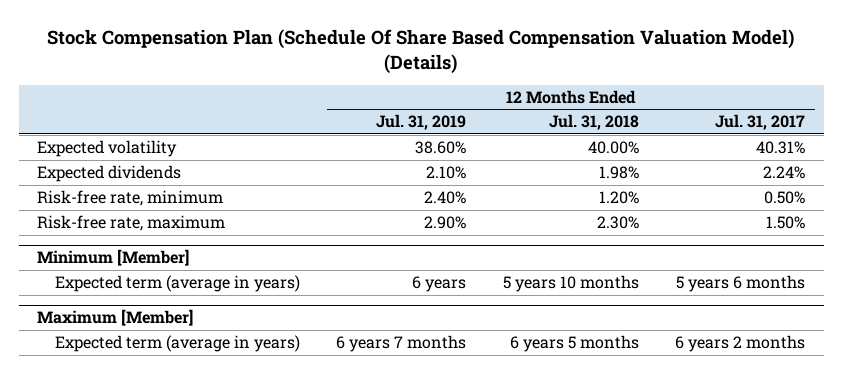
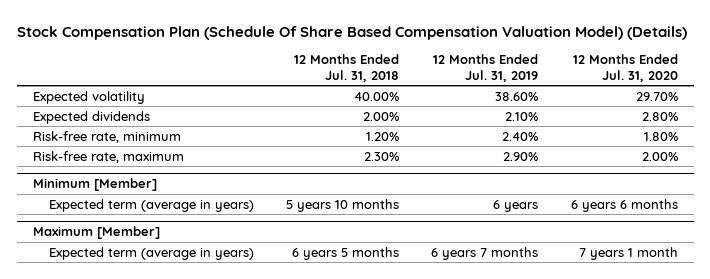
- | 12 Months Ended Jul. 31, 2019 | 12 Months Ended Jul. 31, 2018 | 12 Months Ended Jul. 31, 2017
+ | 12 Months Ended Jul. 31, 2018 | 12 Months Ended Jul. 31, 2019 | 12 Months Ended Jul. 31, 2020
- Expected dividends | 2.10% | 1.98% | 2.24%
+ Expected dividends | 2.00% | 2.10% | 2.80%

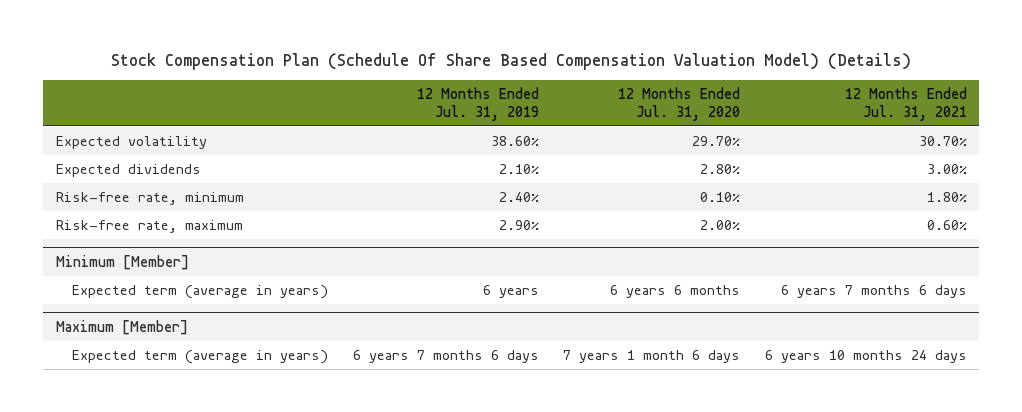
- | 12 Months Ended Jul. 31, 2018 | 12 Months Ended Jul. 31, 2019 | 12 Months Ended Jul. 31, 2020
+ | 12 Months Ended Jul. 31, 2019 | 12 Months Ended Jul. 31, 2020 | 12 Months Ended Jul. 31, 2021
- Risk-free rate, minimum | 1.20% | 2.40% | 1.80%
+ Risk-free rate, minimum | 2.40% | 0.10% | 1.80%
@ Maximum [Member]
- Expected term (average in years) | 6 years 5 months | 6 years 7 months | 7 years 1 month
+ Expected term (average in years) | 6 years 7 months 6 days | 7 years 1 month 6 days | 6 years 10 months 24 days

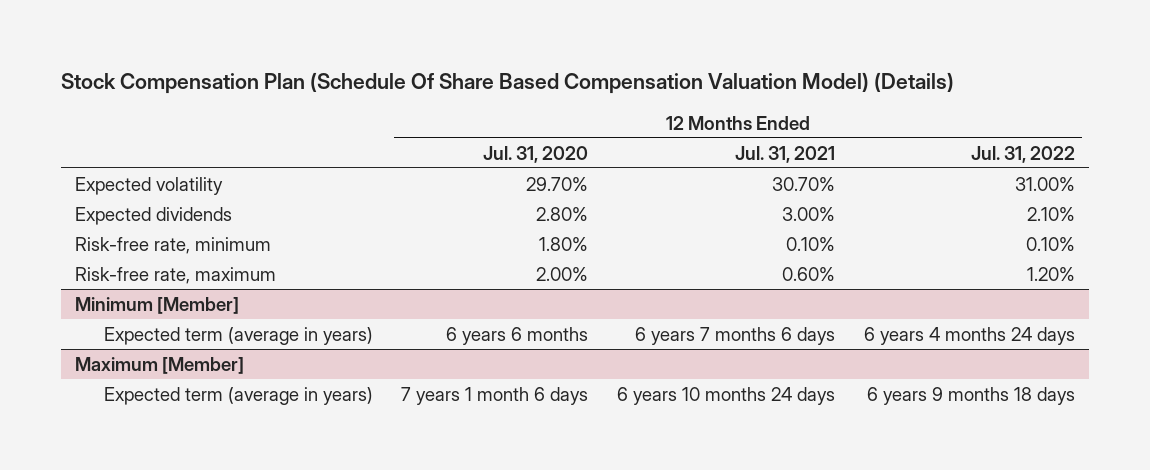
- | 12 Months Ended Jul. 31, 2019 | 12 Months Ended Jul. 31, 2020 | 12 Months Ended Jul. 31, 2021
+ | 12 Months Ended Jul. 31, 2020 | 12 Months Ended Jul. 31, 2021 | 12 Months Ended Jul. 31, 2022
- Risk-free rate, minimum | 2.40% | 0.10% | 1.80%
+ Risk-free rate, minimum | 1.80% | 0.10% | 0.10%

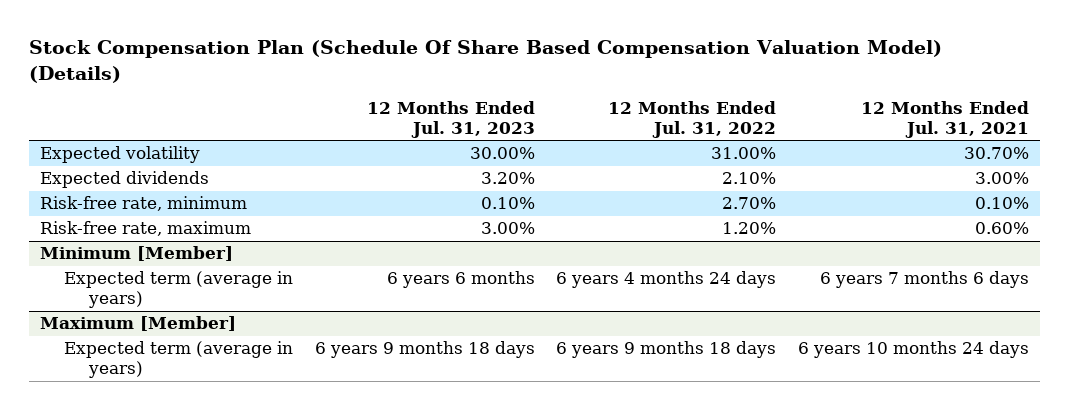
- | 12 Months Ended Jul. 31, 2020 | 12 Months Ended Jul. 31, 2021 | 12 Months Ended Jul. 31, 2022
+ | 12 Months Ended Jul. 31, 2023 | 12 Months Ended Jul. 31, 2022 | 12 Months Ended Jul. 31, 2021
- Risk-free rate, minimum | 1.80% | 0.10% | 0.10%
+ Risk-free rate, minimum | 0.10% | 2.70% | 0.10%

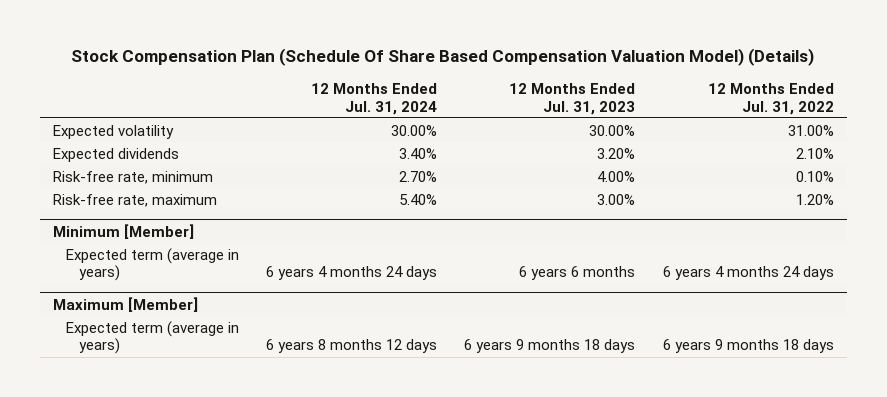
- | 12 Months Ended Jul. 31, 2023 | 12 Months Ended Jul. 31, 2022 | 12 Months Ended Jul. 31, 2021
+ | 12 Months Ended Jul. 31, 2024 | 12 Months Ended Jul. 31, 2023 | 12 Months Ended Jul. 31, 2022
- Risk-free rate, minimum | 0.10% | 2.70% | 0.10%
+ Risk-free rate, minimum | 2.70% | 4.00% | 0.10%

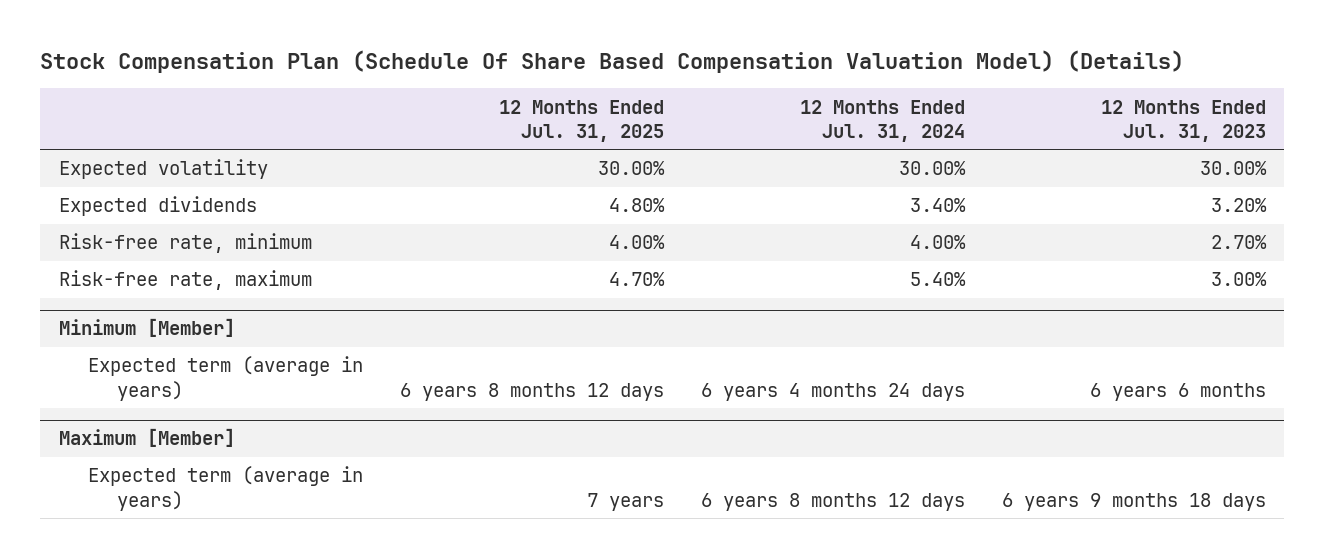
- | 12 Months Ended Jul. 31, 2024 | 12 Months Ended Jul. 31, 2023 | 12 Months Ended Jul. 31, 2022
+ | 12 Months Ended Jul. 31, 2025 | 12 Months Ended Jul. 31, 2024 | 12 Months Ended Jul. 31, 2023
- Risk-free rate, minimum | 2.70% | 4.00% | 0.10%
+ Risk-free rate, minimum | 4.00% | 4.00% | 2.70%

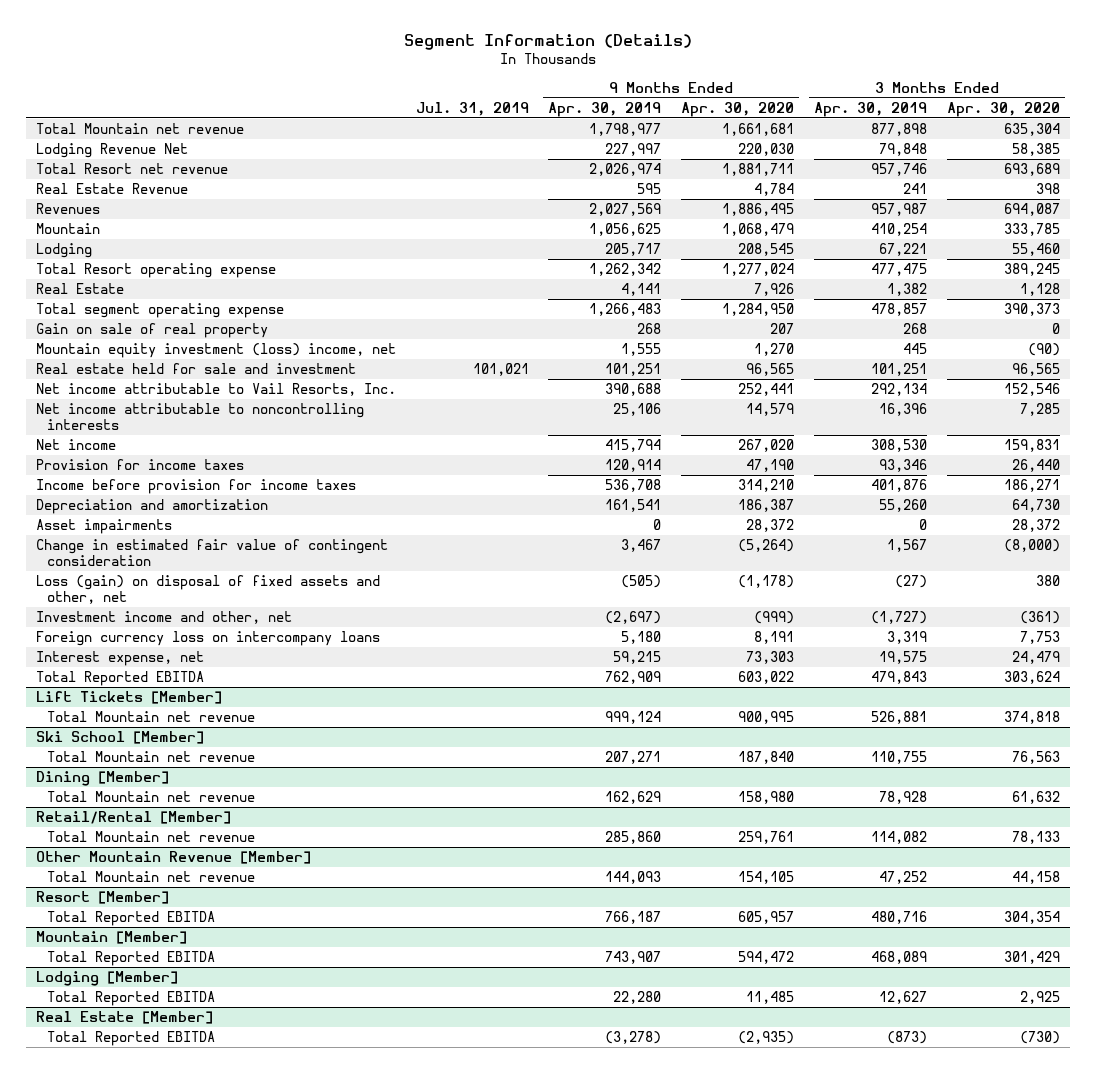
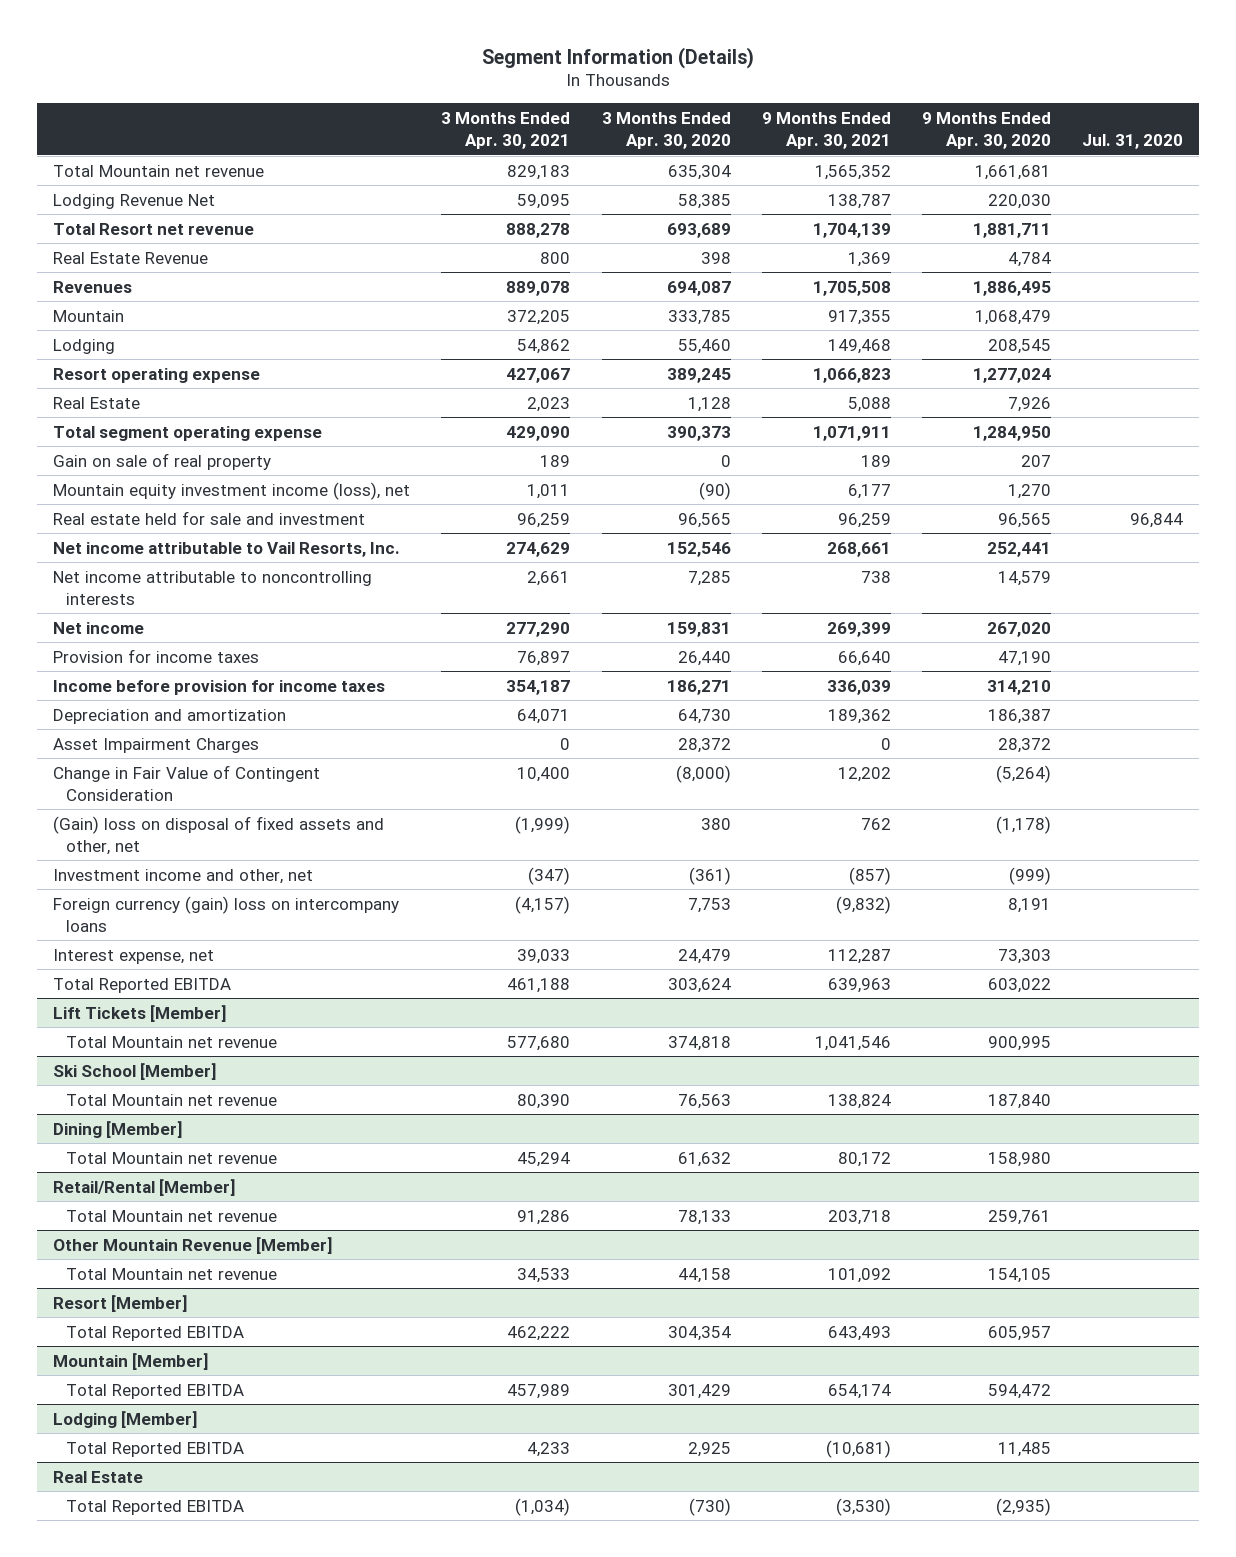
- | Jul. 31, 2019 | 9 Months Ended Apr. 30, 2019 | 9 Months Ended Apr. 30, 2020 | 3 Months Ended Apr. 30, 2019 | 3 Months Ended Apr. 30, 2020
+ | 3 Months Ended Apr. 30, 2021 | 3 Months Ended Apr. 30, 2020 | 9 Months Ended Apr. 30, 2021 | 9 Months Ended Apr. 30, 2020 | Jul. 31, 2020
- Total Resort operating expense | | 1,262,342 | 1,277,024 | 477,475 | 389,245
+ Resort operating expense | 427,067 | 389,245 | 1,066,823 | 1,277,024 |
- Mountain equity investment (loss) income, net | | 1,555 | 1,270 | 445 | (90)
+ Mountain equity investment income (loss), net | 1,011 | (90) | 6,177 | 1,270 |
- Asset impairments | | 0 | 28,372 | 0 | 28,372
- Change in estimated fair value of contingent consideration | | 3,467 | (5,264) | 1,567 | (8,000)
- Loss (gain) on disposal of fixed assets and other, net | | (505) | (1,178) | (27) | 380
+ Asset Impairment Charges | 0 | 28,372 | 0 | 28,372 |
+ Change in Fair Value of Contingent Consideration | 10,400 | (8,000) | 12,202 | (5,264) |
+ (Gain) loss on disposal of fixed assets and other, net | (1,999) | 380 | 762 | (1,178) |
- Foreign currency loss on intercompany loans | | 5,180 | 8,191 | 3,319 | 7,753
+ Foreign currency (gain) loss on intercompany loans | (4,157) | 7,753 | (9,832) | 8,191 |
- Real Estate [Member]
+ Real Estate

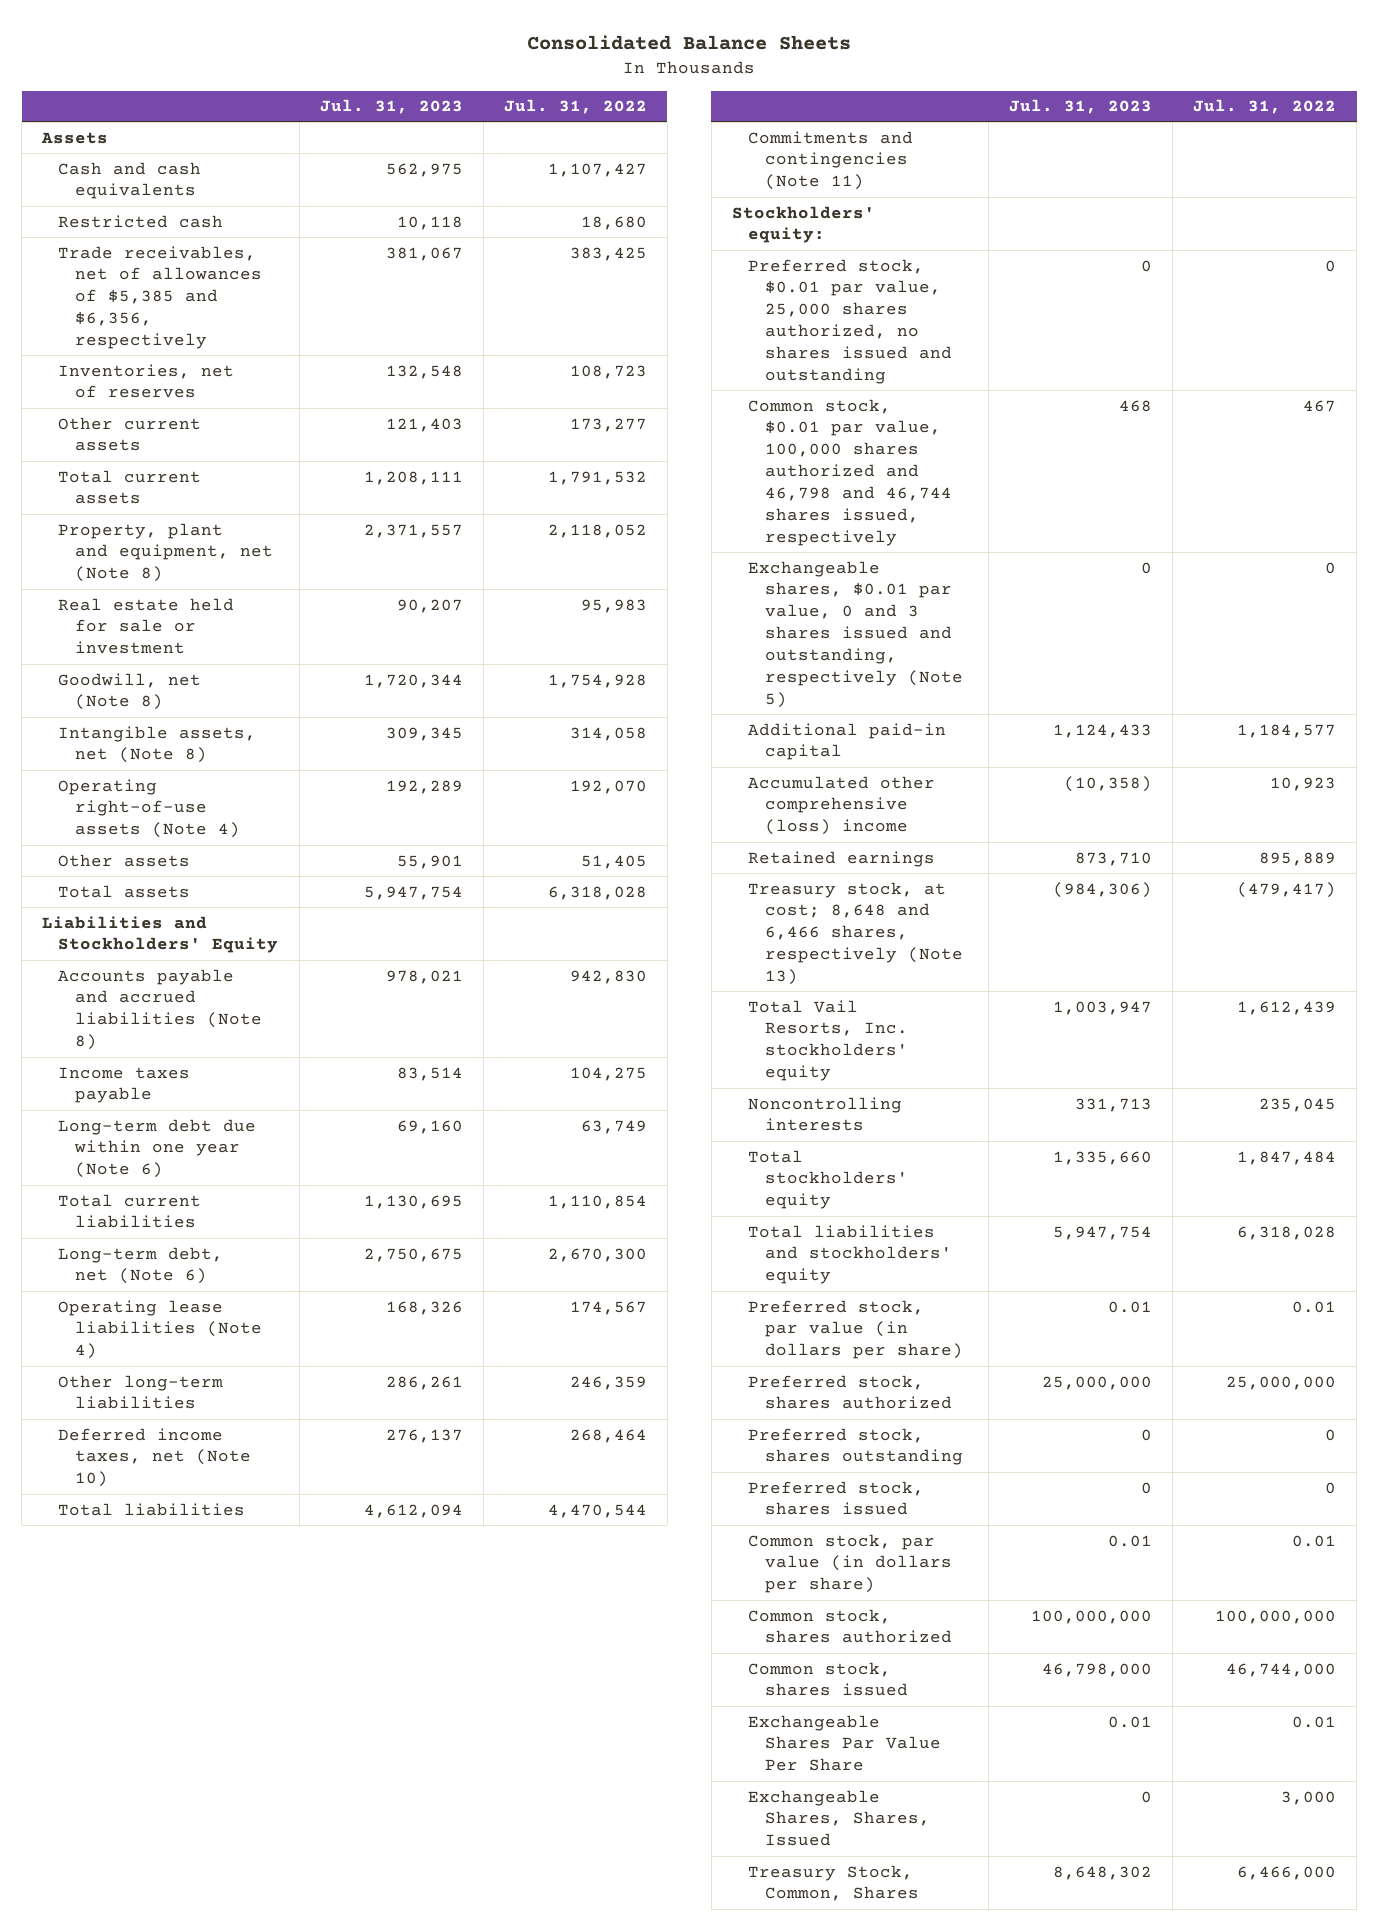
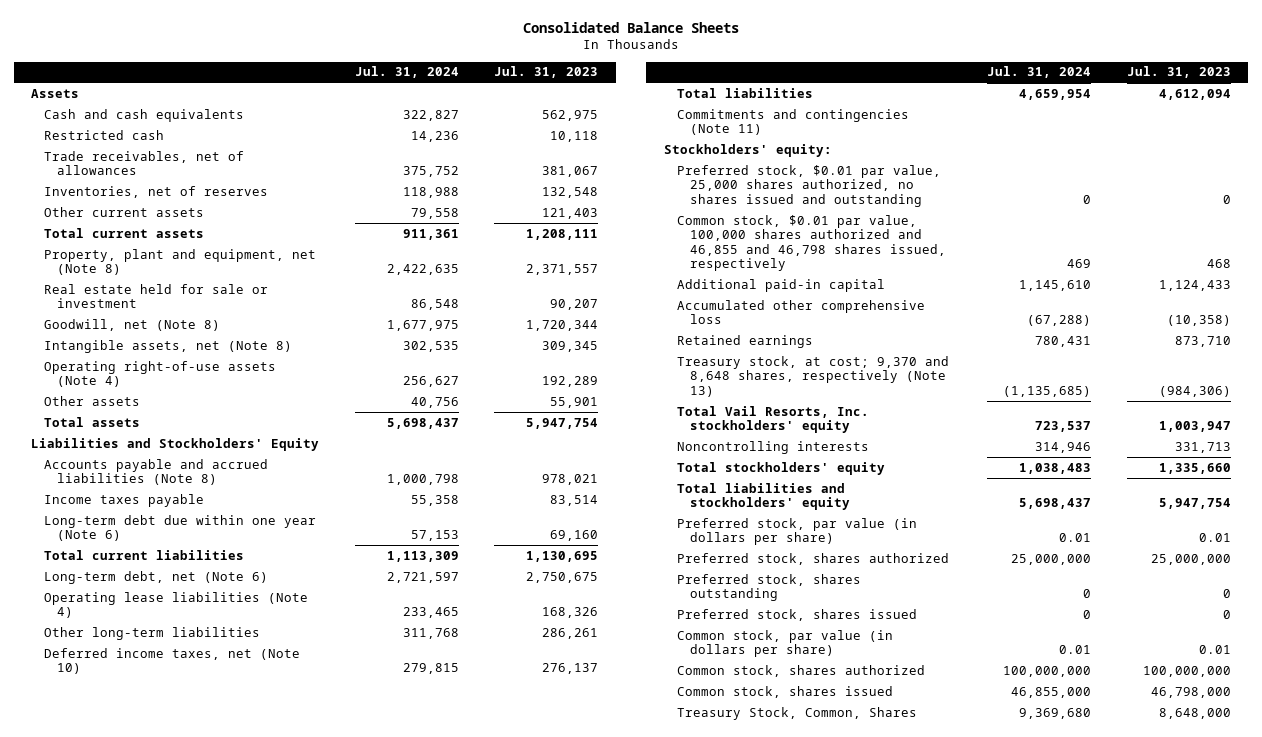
- | Jul. 31, 2023 | Jul. 31, 2022
+ | Jul. 31, 2024 | Jul. 31, 2023
- Trade receivables, net of allowances of $5,385 and $6,356, respectively | 381,067 | 383,425
+ Trade receivables, net of allowances | 375,752 | 381,067
- Common stock, $0.01 par value, 100,000 shares authorized and 46,798 and 46,744 shares issued, respectively | 468 | 467
- Exchangeable shares, $0.01 par value, 0 and 3 shares issued and outstanding, respectively (Note 5) | 0 | 0
+ Common stock, $0.01 par value, 100,000 shares authorized and 46,855 and 46,798 shares issued, respectively | 469 | 468
- Accumulated other comprehensive (loss) income | (10,358) | 10,923
+ Accumulated other comprehensive loss | (67,288) | (10,358)
- Treasury stock, at cost; 8,648 and 6,466 shares, respectively (Note 13) | (984,306) | (479,417)
+ Treasury stock, at cost; 9,370 and 8,648 shares, respectively (Note 13) | (1,135,685) | (984,306)
- Exchangeable Shares Par Value Per Share | 0.01 | 0.01
- Exchangeable Shares, Shares, Issued | 0 | 3,000
- Treasury Stock, Common, Shares | 8,648,302 | 6,466,000
+ Treasury Stock, Common, Shares | 9,369,680 | 8,648,000

